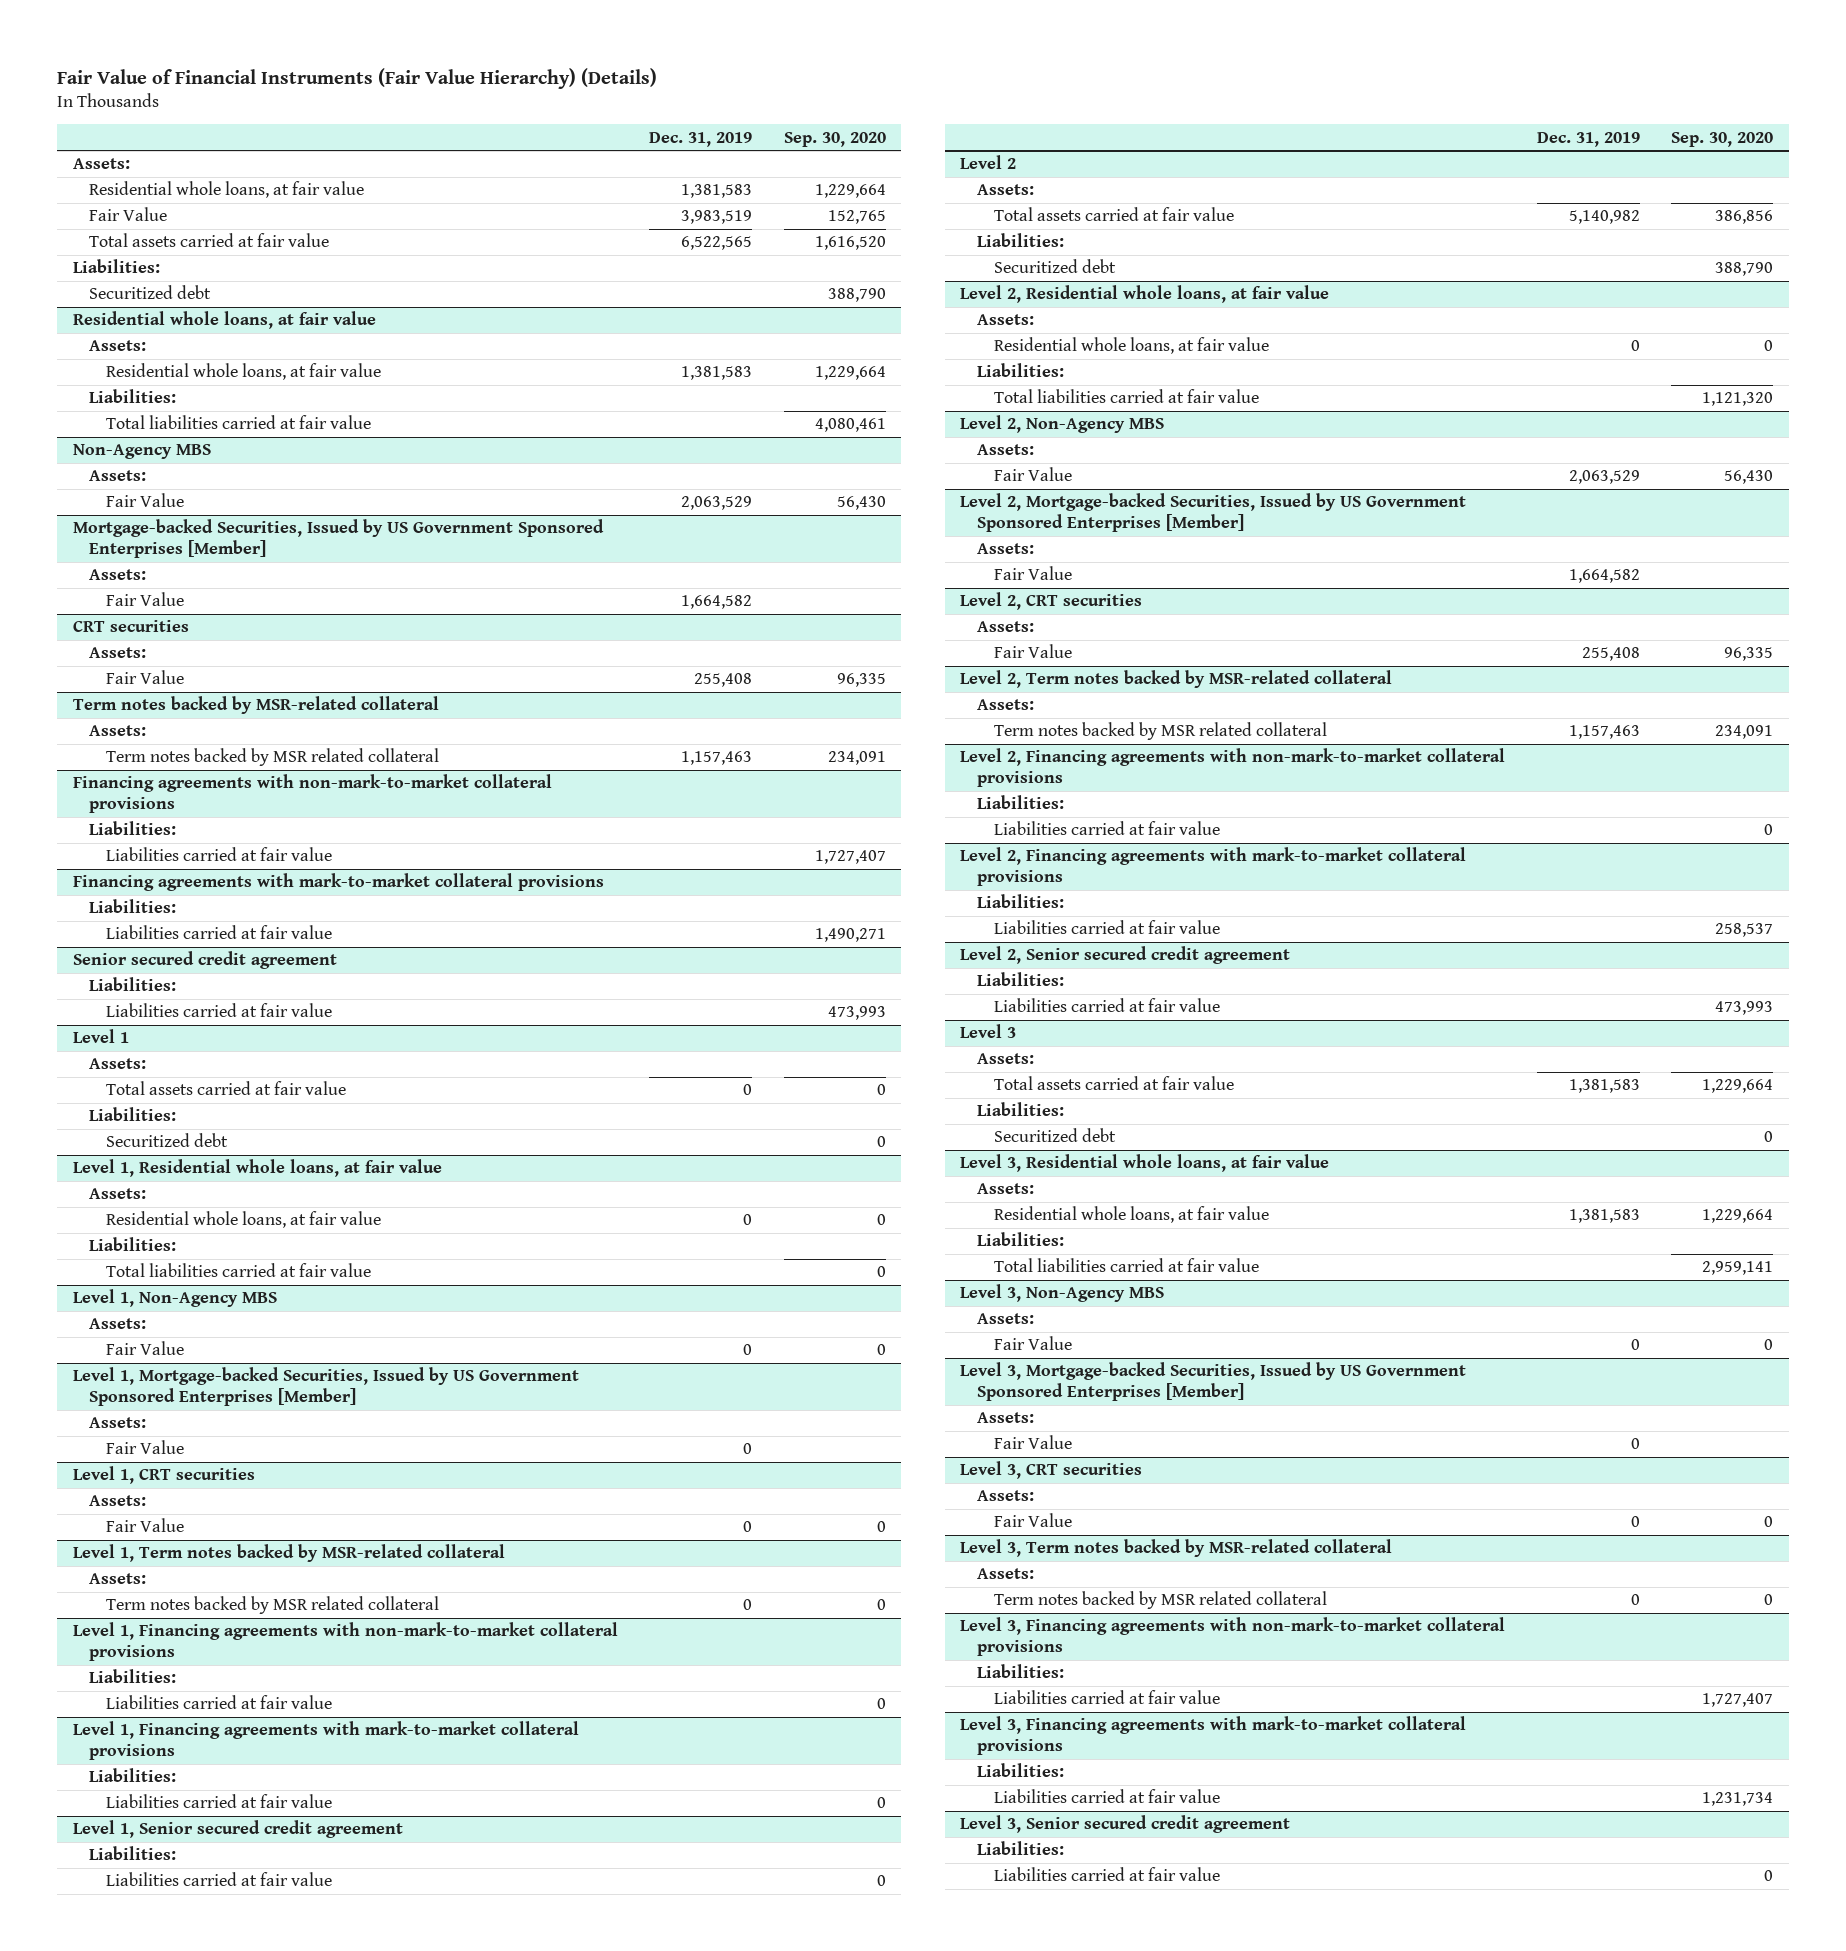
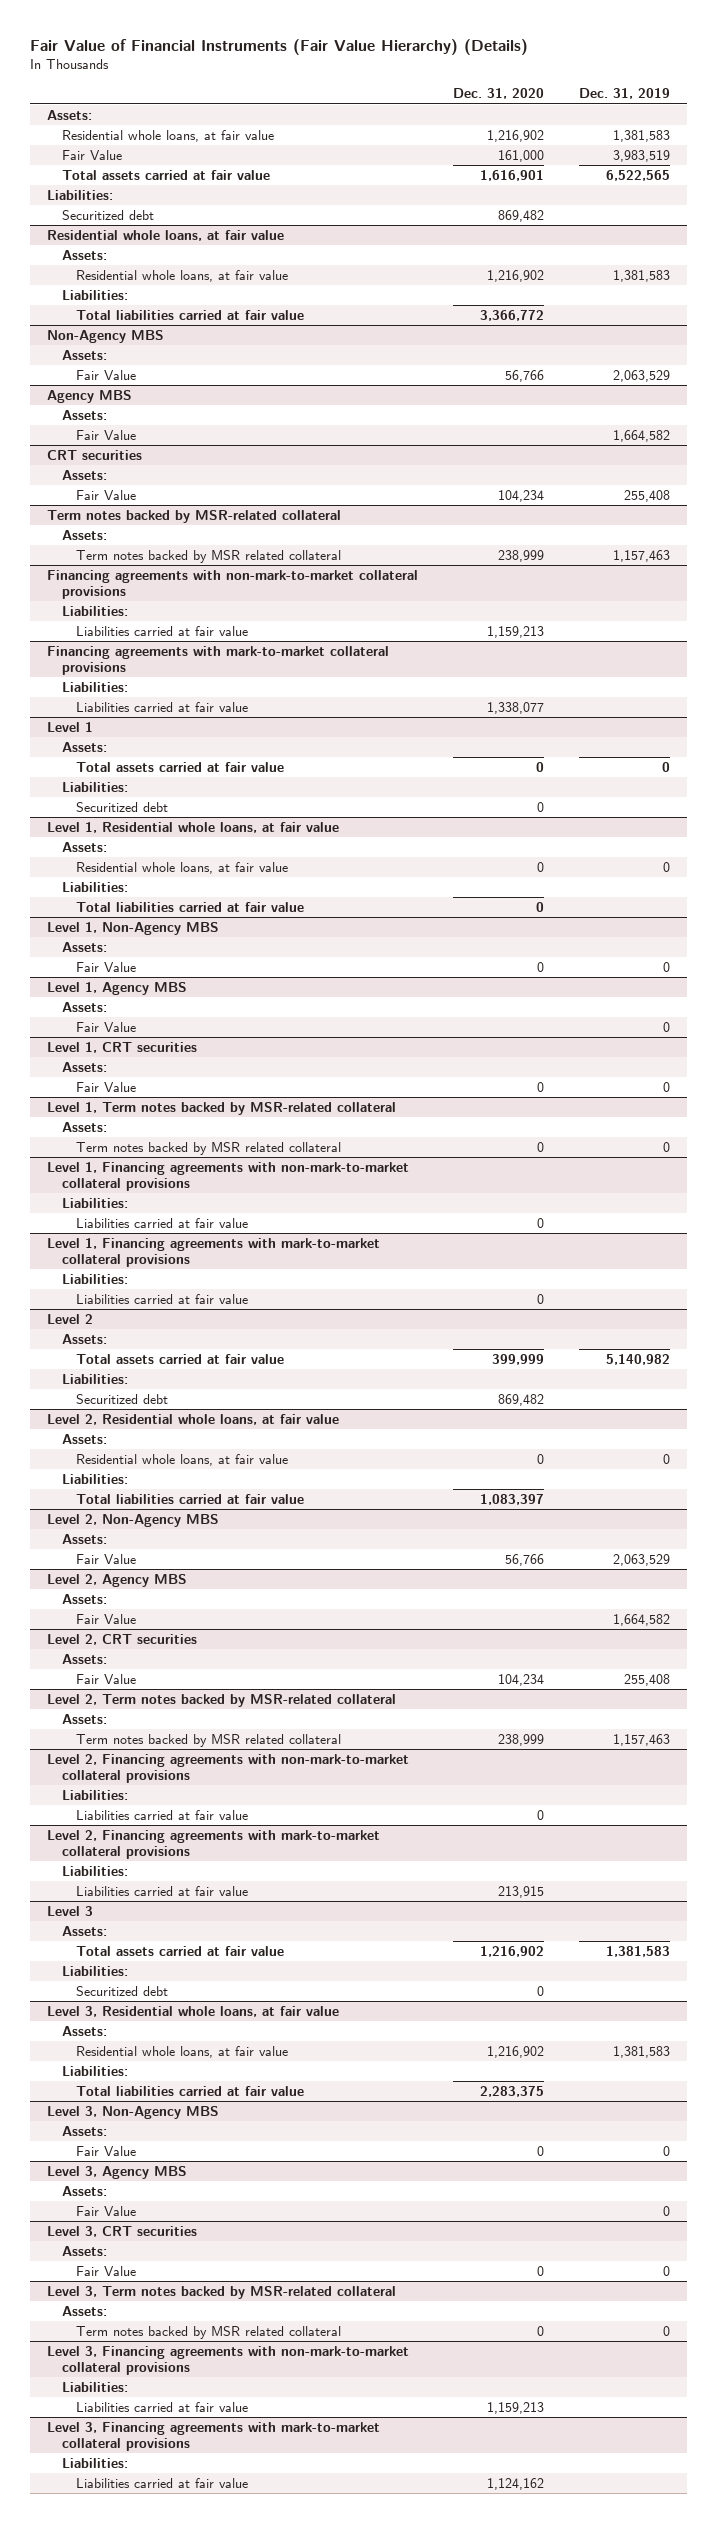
- | Dec. 31, 2019 | Sep. 30, 2020
+ | Dec. 31, 2020 | Dec. 31, 2019
- Mortgage-backed Securities, Issued by US Government Sponsored Enterprises [Member]
+ Agency MBS
- Senior secured credit agreement
- Liabilities:
- Liabilities carried at fair value | | 473,993
- Level 1, Mortgage-backed Securities, Issued by US Government Sponsored Enterprises [Member]
- Assets:
- Fair Value | 0 |
+ Level 1, Agency MBS
+ Assets:
+ Fair Value | | 0
- Level 1, Senior secured credit agreement
- Liabilities:
- Liabilities carried at fair value | | 0
- Level 2, Mortgage-backed Securities, Issued by US Government Sponsored Enterprises [Member]
+ Level 2, Agency MBS
- Level 2, Senior secured credit agreement
- Liabilities:
- Liabilities carried at fair value | | 473,993
- Level 3, Mortgage-backed Securities, Issued by US Government Sponsored Enterprises [Member]
- Assets:
- Fair Value | 0 |
+ Level 3, Agency MBS
+ Assets:
+ Fair Value | | 0
- Level 3, Senior secured credit agreement
- Liabilities:
- Liabilities carried at fair value | | 0

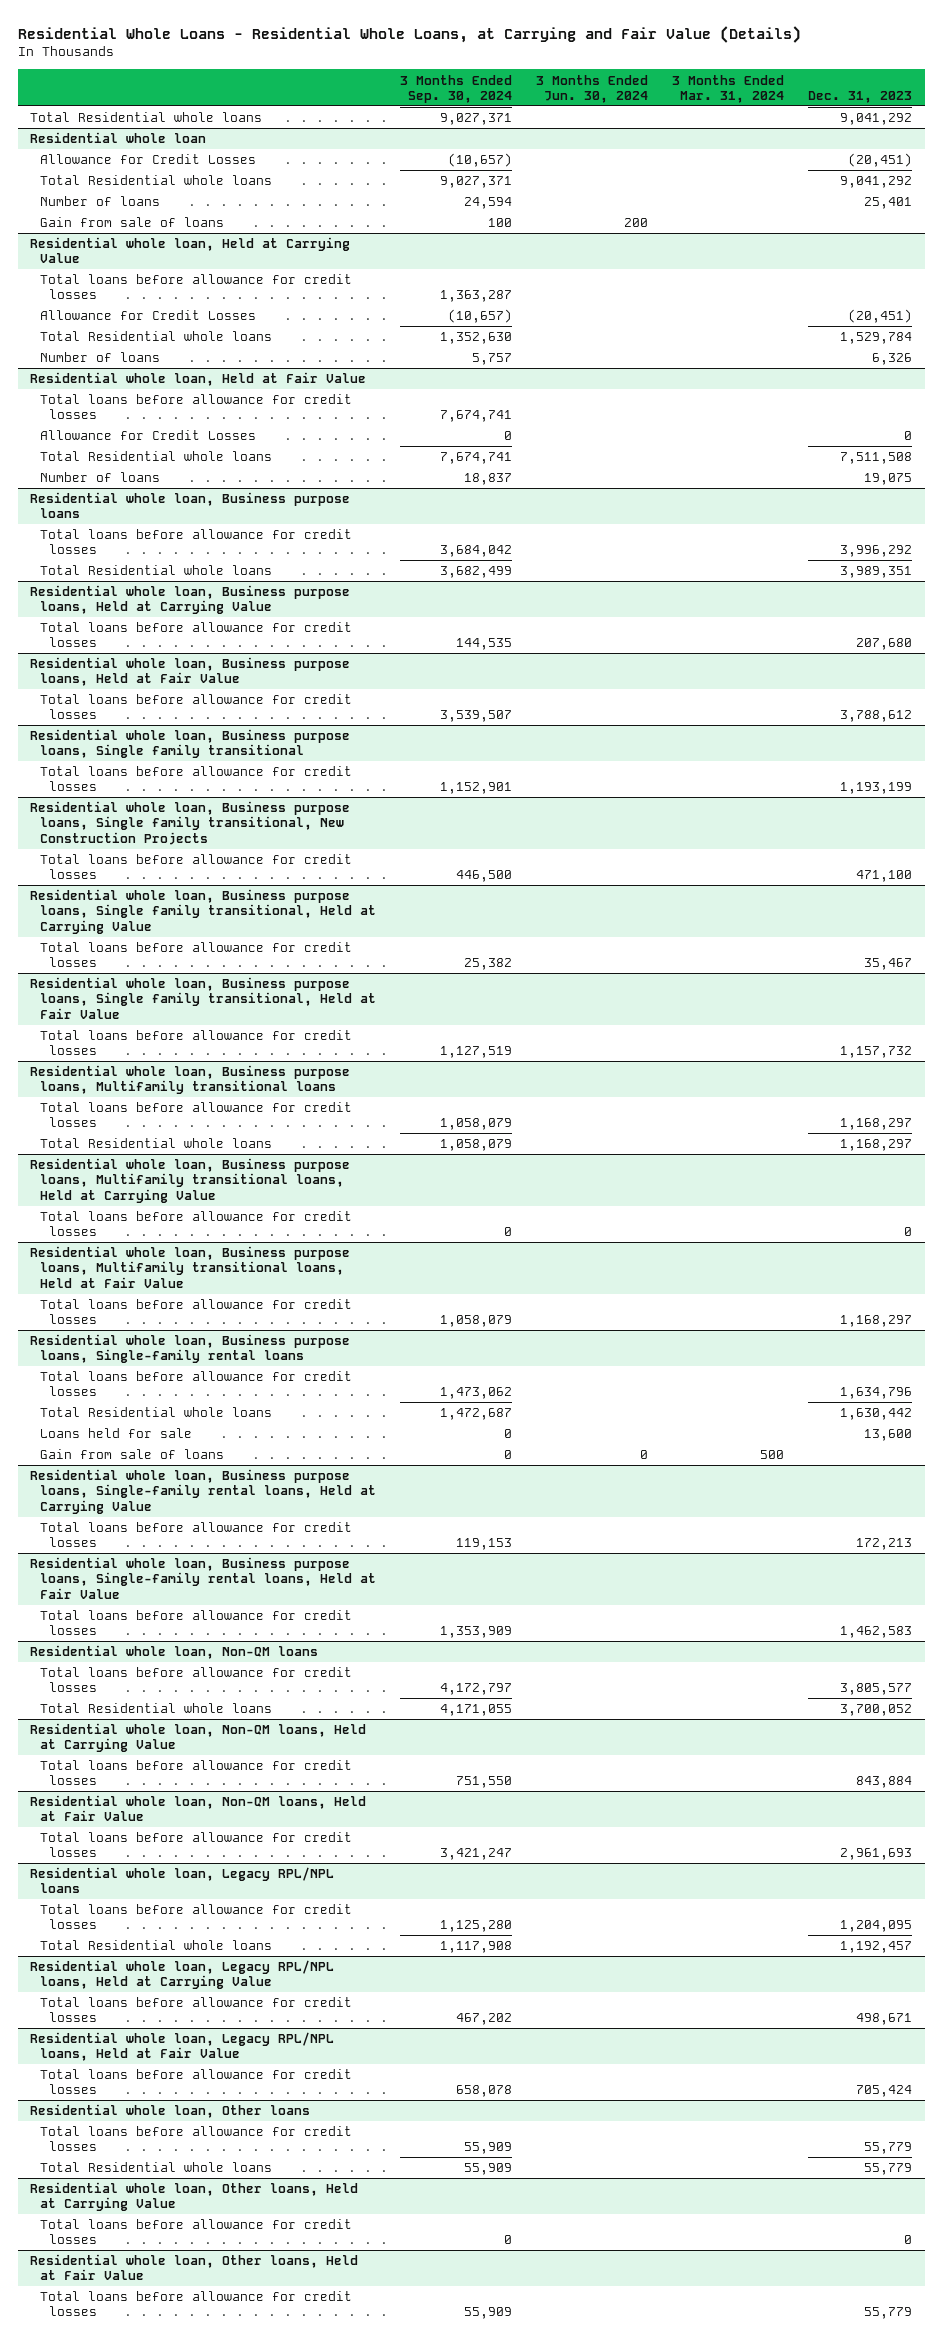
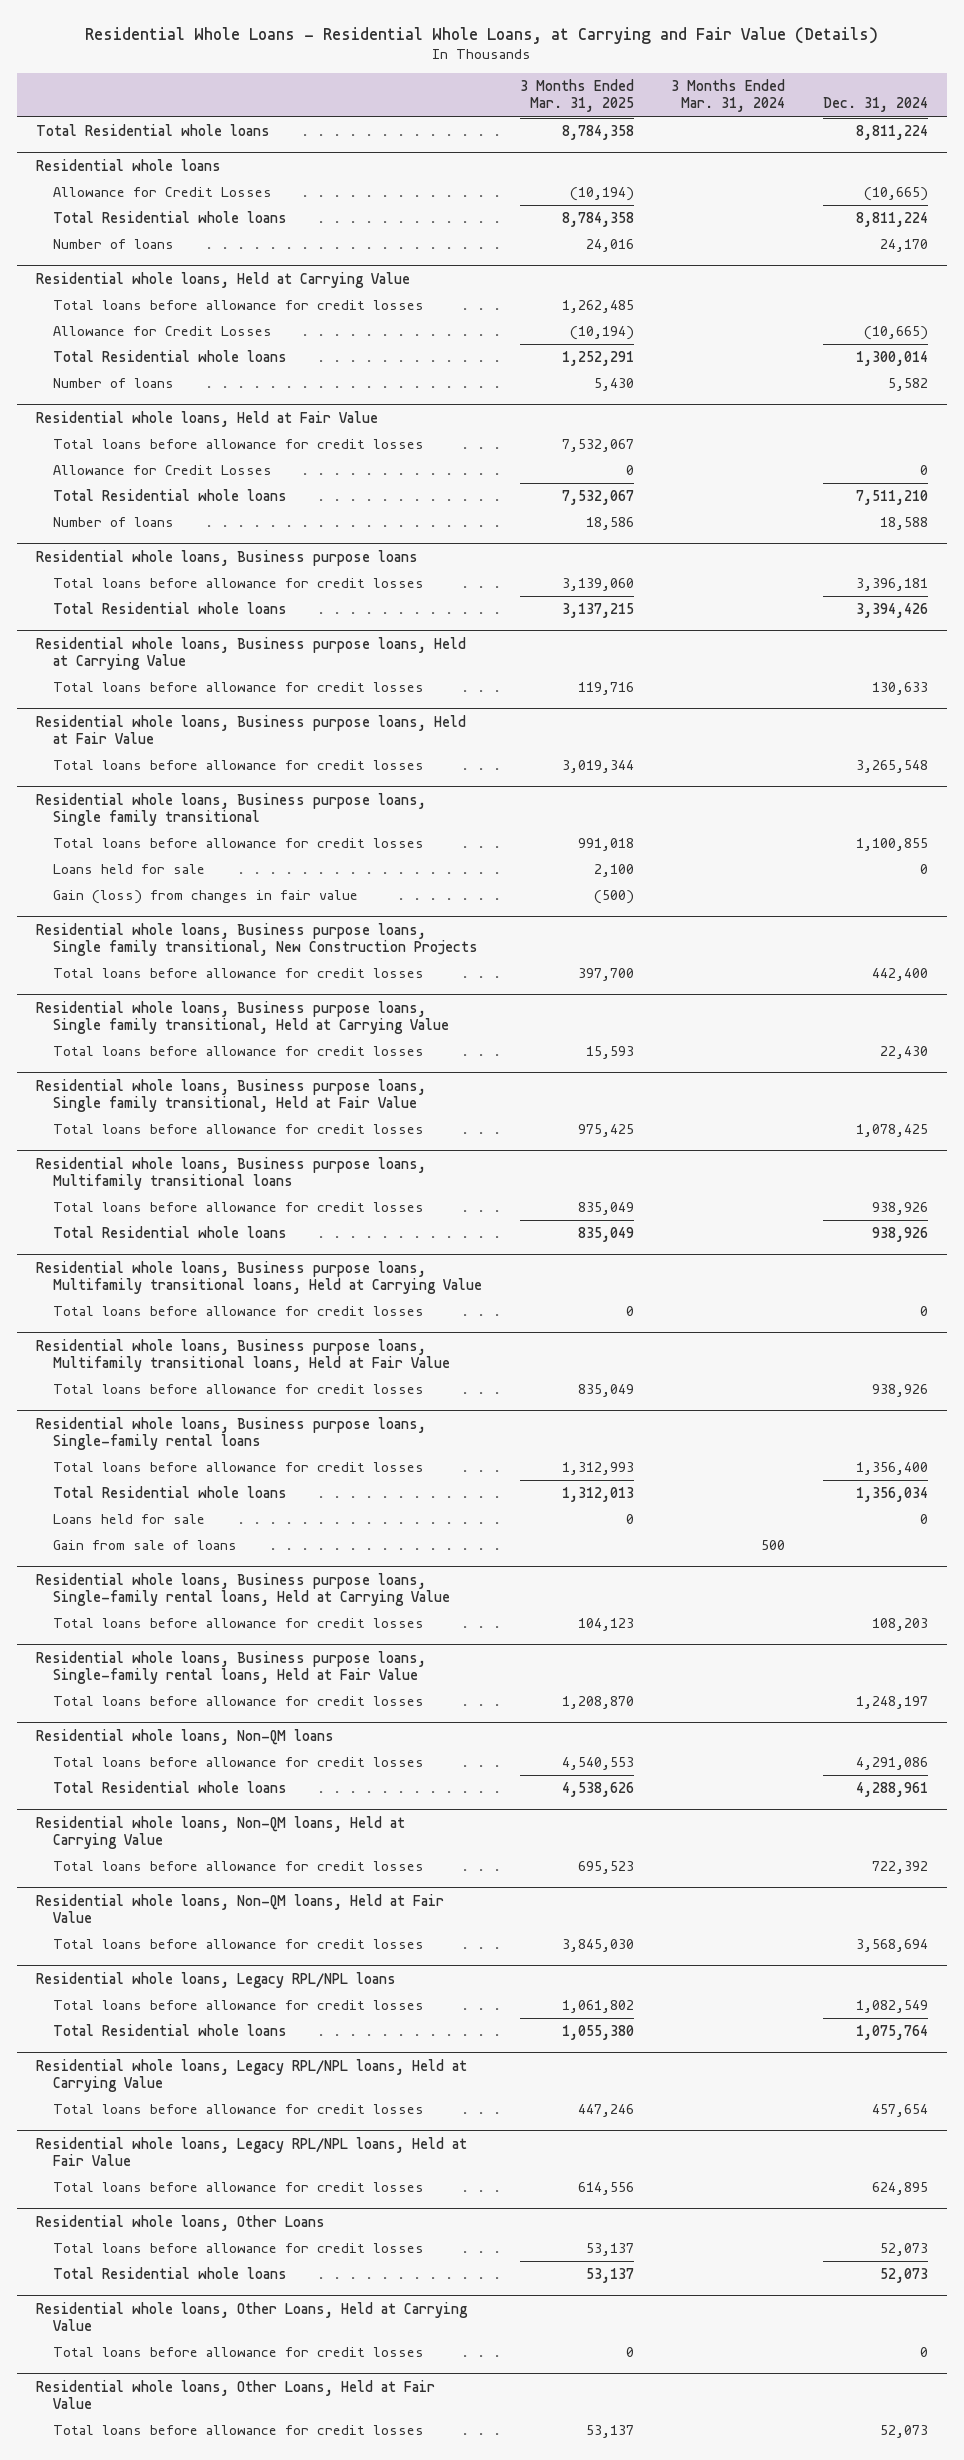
- | 3 Months Ended Sep. 30, 2024 | 3 Months Ended Jun. 30, 2024 | 3 Months Ended Mar. 31, 2024 | Dec. 31, 2023
+ | 3 Months Ended Mar. 31, 2025 | 3 Months Ended Mar. 31, 2024 | Dec. 31, 2024
- Residential whole loan
+ Residential whole loans
- Gain from sale of loans | 100 | 200 | |
- Residential whole loan, Held at Carrying Value
+ Residential whole loans, Held at Carrying Value
- Residential whole loan, Held at Fair Value
+ Residential whole loans, Held at Fair Value
- Residential whole loan, Business purpose loans
+ Residential whole loans, Business purpose loans
- Residential whole loan, Business purpose loans, Held at Carrying Value
+ Residential whole loans, Business purpose loans, Held at Carrying Value
- Residential whole loan, Business purpose loans, Held at Fair Value
+ Residential whole loans, Business purpose loans, Held at Fair Value
- Residential whole loan, Business purpose loans, Single family transitional
+ Residential whole loans, Business purpose loans, Single family transitional
- Residential whole loan, Business purpose loans, Single family transitional, New Construction Projects
+ Loans held for sale | 2,100 | | 0
+ Gain (loss) from changes in fair value | (500) | |
+ Residential whole loans, Business purpose loans, Single family transitional, New Construction Projects
- Residential whole loan, Business purpose loans, Single family transitional, Held at Carrying Value
+ Residential whole loans, Business purpose loans, Single family transitional, Held at Carrying Value
- Residential whole loan, Business purpose loans, Single family transitional, Held at Fair Value
+ Residential whole loans, Business purpose loans, Single family transitional, Held at Fair Value
- Residential whole loan, Business purpose loans, Multifamily transitional loans
+ Residential whole loans, Business purpose loans, Multifamily transitional loans
- Residential whole loan, Business purpose loans, Multifamily transitional loans, Held at Carrying Value
+ Residential whole loans, Business purpose loans, Multifamily transitional loans, Held at Carrying Value
- Residential whole loan, Business purpose loans, Multifamily transitional loans, Held at Fair Value
+ Residential whole loans, Business purpose loans, Multifamily transitional loans, Held at Fair Value
- Residential whole loan, Business purpose loans, Single-family rental loans
+ Residential whole loans, Business purpose loans, Single-family rental loans
- Residential whole loan, Business purpose loans, Single-family rental loans, Held at Carrying Value
+ Residential whole loans, Business purpose loans, Single-family rental loans, Held at Carrying Value
- Residential whole loan, Business purpose loans, Single-family rental loans, Held at Fair Value
+ Residential whole loans, Business purpose loans, Single-family rental loans, Held at Fair Value
- Residential whole loan, Non-QM loans
+ Residential whole loans, Non-QM loans
- Residential whole loan, Non-QM loans, Held at Carrying Value
+ Residential whole loans, Non-QM loans, Held at Carrying Value
- Residential whole loan, Non-QM loans, Held at Fair Value
+ Residential whole loans, Non-QM loans, Held at Fair Value
- Residential whole loan, Legacy RPL/NPL loans
+ Residential whole loans, Legacy RPL/NPL loans
- Residential whole loan, Legacy RPL/NPL loans, Held at Carrying Value
+ Residential whole loans, Legacy RPL/NPL loans, Held at Carrying Value
- Residential whole loan, Legacy RPL/NPL loans, Held at Fair Value
+ Residential whole loans, Legacy RPL/NPL loans, Held at Fair Value
- Residential whole loan, Other loans
+ Residential whole loans, Other Loans
- Residential whole loan, Other loans, Held at Carrying Value
+ Residential whole loans, Other Loans, Held at Carrying Value
- Residential whole loan, Other loans, Held at Fair Value
+ Residential whole loans, Other Loans, Held at Fair Value

